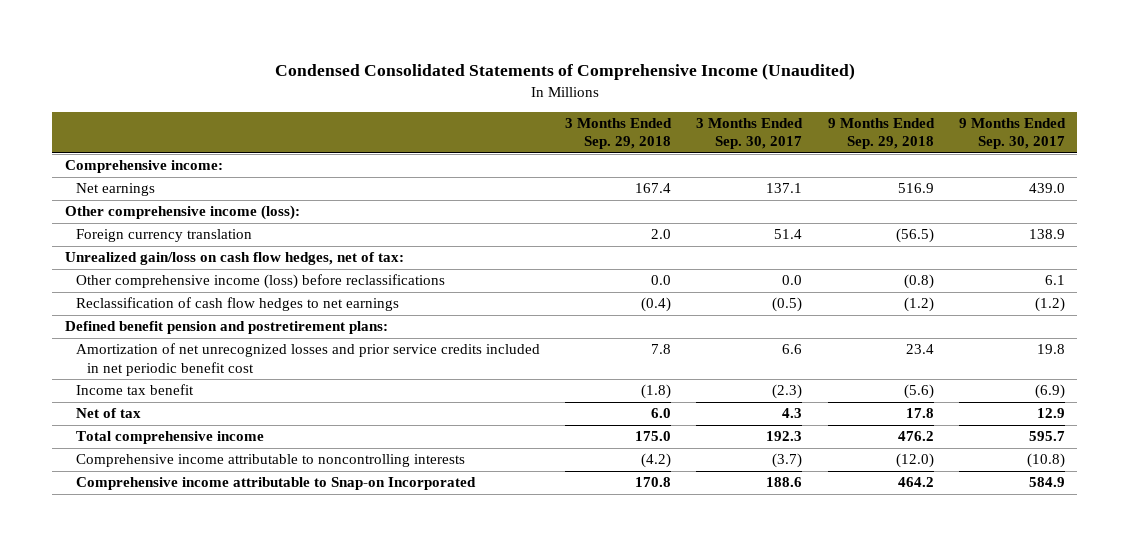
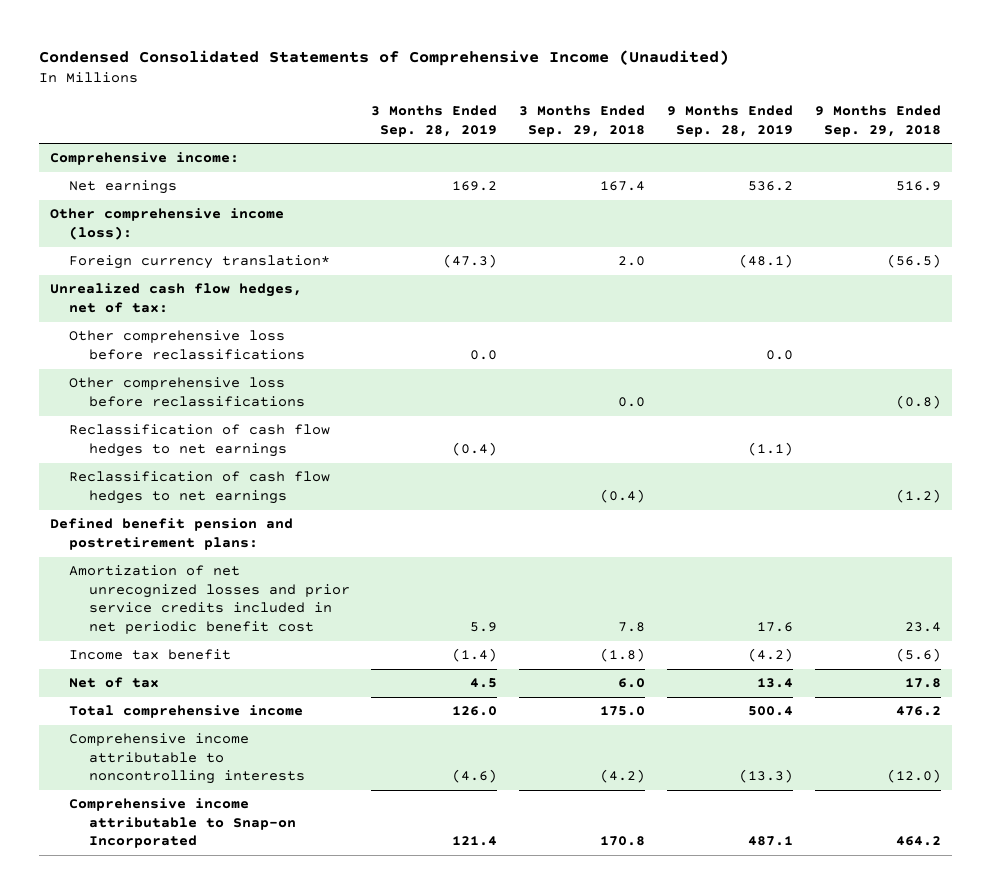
- | 3 Months Ended Sep. 29, 2018 | 3 Months Ended Sep. 30, 2017 | 9 Months Ended Sep. 29, 2018 | 9 Months Ended Sep. 30, 2017
+ | 3 Months Ended Sep. 28, 2019 | 3 Months Ended Sep. 29, 2018 | 9 Months Ended Sep. 28, 2019 | 9 Months Ended Sep. 29, 2018
- Foreign currency translation | 2.0 | 51.4 | (56.5) | 138.9
- Unrealized gain/loss on cash flow hedges, net of tax:
- Other comprehensive income (loss) before reclassifications | 0.0 | 0.0 | (0.8) | 6.1
+ Foreign currency translation* | (47.3) | 2.0 | (48.1) | (56.5)
+ Unrealized cash flow hedges, net of tax:
+ Other comprehensive loss before reclassifications | 0.0 | | 0.0 |
+ Other comprehensive loss before reclassifications | | 0.0 | | (0.8)
+ Reclassification of cash flow hedges to net earnings | (0.4) | | (1.1) |

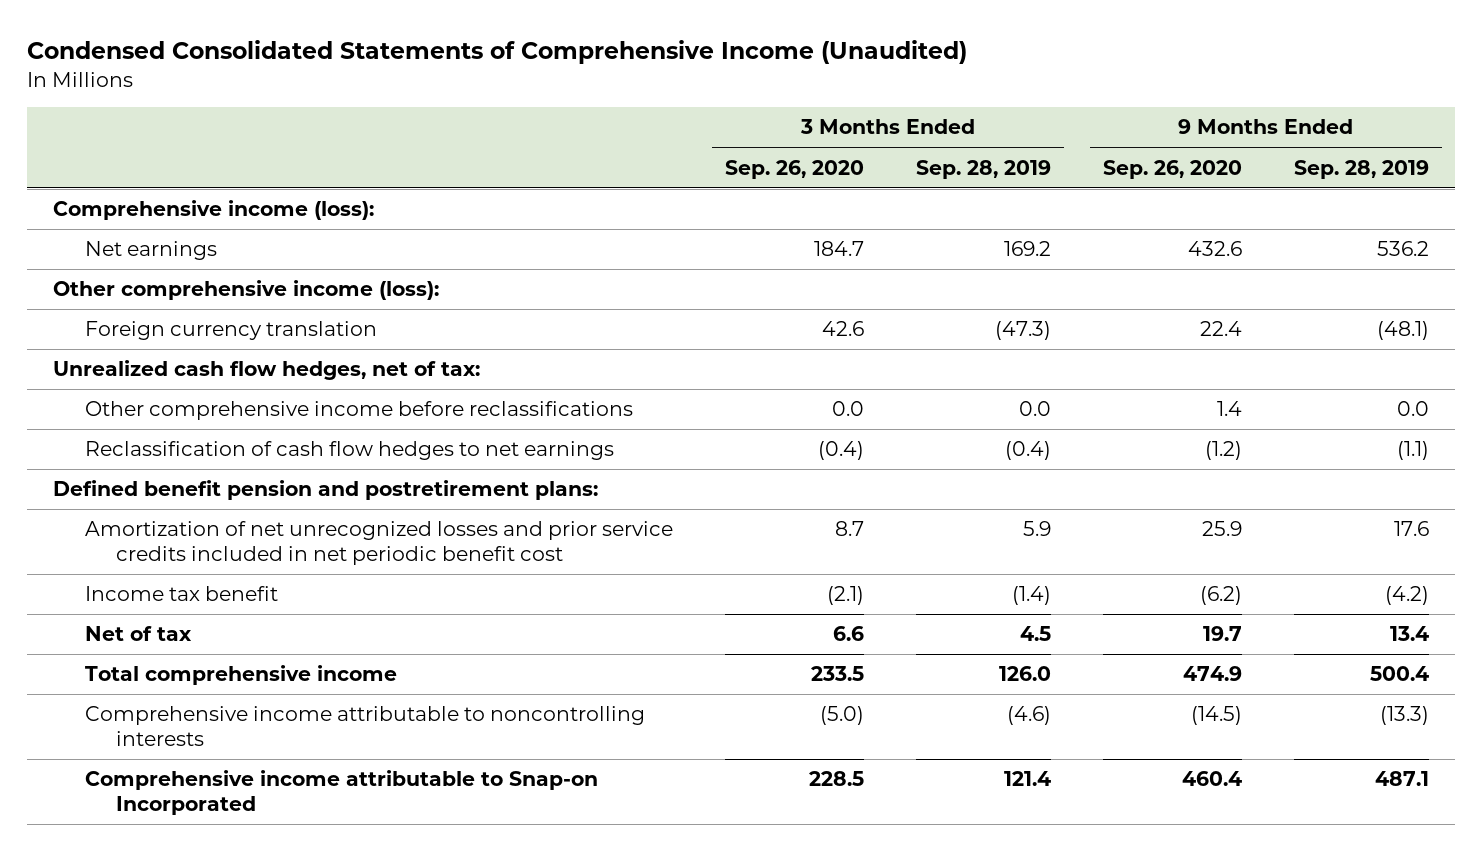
- | 3 Months Ended Sep. 28, 2019 | 3 Months Ended Sep. 29, 2018 | 9 Months Ended Sep. 28, 2019 | 9 Months Ended Sep. 29, 2018
+ | 3 Months Ended Sep. 26, 2020 | 3 Months Ended Sep. 28, 2019 | 9 Months Ended Sep. 26, 2020 | 9 Months Ended Sep. 28, 2019
- Comprehensive income:
+ Comprehensive income (loss):
- Foreign currency translation* | (47.3) | 2.0 | (48.1) | (56.5)
+ Foreign currency translation | 42.6 | (47.3) | 22.4 | (48.1)
- Other comprehensive loss before reclassifications | 0.0 | | 0.0 |
- Other comprehensive loss before reclassifications | | 0.0 | | (0.8)
+ Other comprehensive income before reclassifications | 0.0 | 0.0 | 1.4 | 0.0
- Reclassification of cash flow hedges to net earnings | | (0.4) | | (1.2)

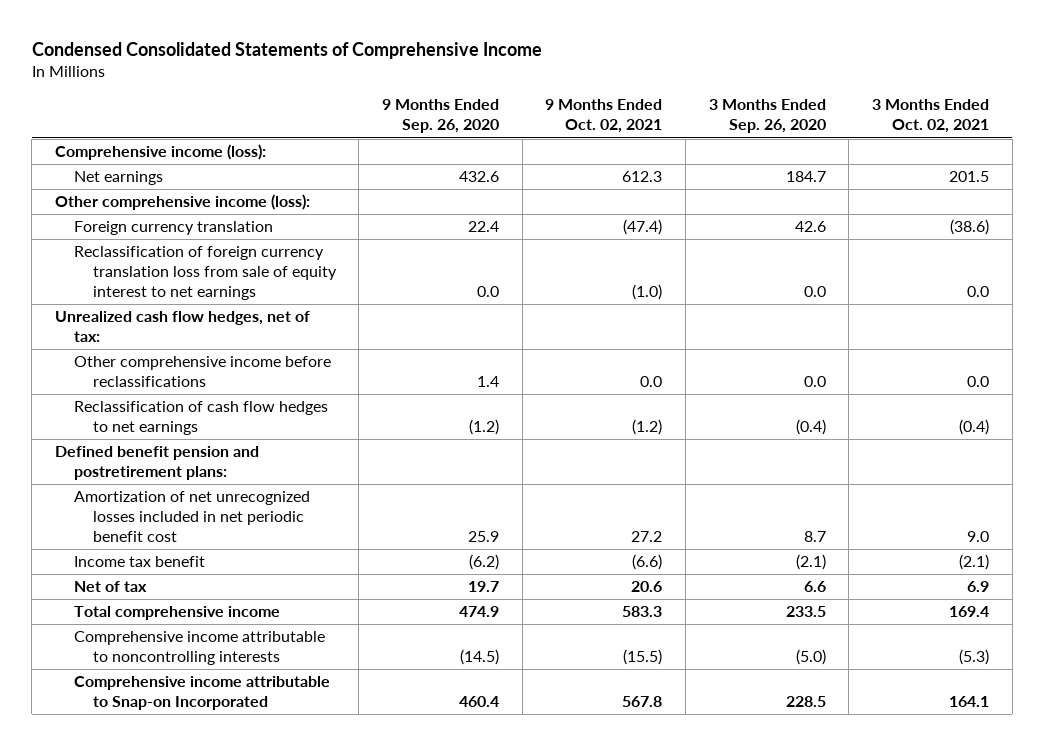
- Condensed Consolidated Statements of Comprehensive Income (Unaudited)
+ Condensed Consolidated Statements of Comprehensive Income
- | 3 Months Ended Sep. 26, 2020 | 3 Months Ended Sep. 28, 2019 | 9 Months Ended Sep. 26, 2020 | 9 Months Ended Sep. 28, 2019
+ | 9 Months Ended Sep. 26, 2020 | 9 Months Ended Oct. 02, 2021 | 3 Months Ended Sep. 26, 2020 | 3 Months Ended Oct. 02, 2021
+ Reclassification of foreign currency translation loss from sale of equity interest to net earnings | 0.0 | (1.0) | 0.0 | 0.0
- Amortization of net unrecognized losses and prior service credits included in net periodic benefit cost | 8.7 | 5.9 | 25.9 | 17.6
+ Amortization of net unrecognized losses included in net periodic benefit cost | 25.9 | 27.2 | 8.7 | 9.0

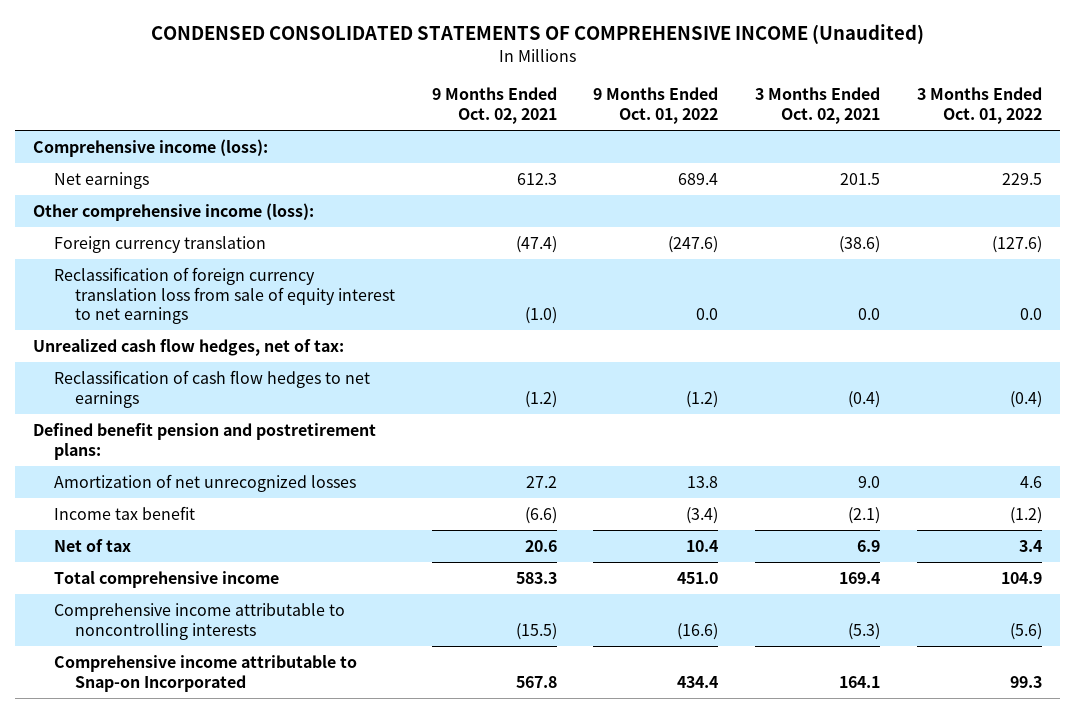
- Condensed Consolidated Statements of Comprehensive Income
+ CONDENSED CONSOLIDATED STATEMENTS OF COMPREHENSIVE INCOME (Unaudited)
- | 9 Months Ended Sep. 26, 2020 | 9 Months Ended Oct. 02, 2021 | 3 Months Ended Sep. 26, 2020 | 3 Months Ended Oct. 02, 2021
+ | 9 Months Ended Oct. 02, 2021 | 9 Months Ended Oct. 01, 2022 | 3 Months Ended Oct. 02, 2021 | 3 Months Ended Oct. 01, 2022
- Other comprehensive income before reclassifications | 1.4 | 0.0 | 0.0 | 0.0
- Amortization of net unrecognized losses included in net periodic benefit cost | 25.9 | 27.2 | 8.7 | 9.0
+ Amortization of net unrecognized losses | 27.2 | 13.8 | 9.0 | 4.6

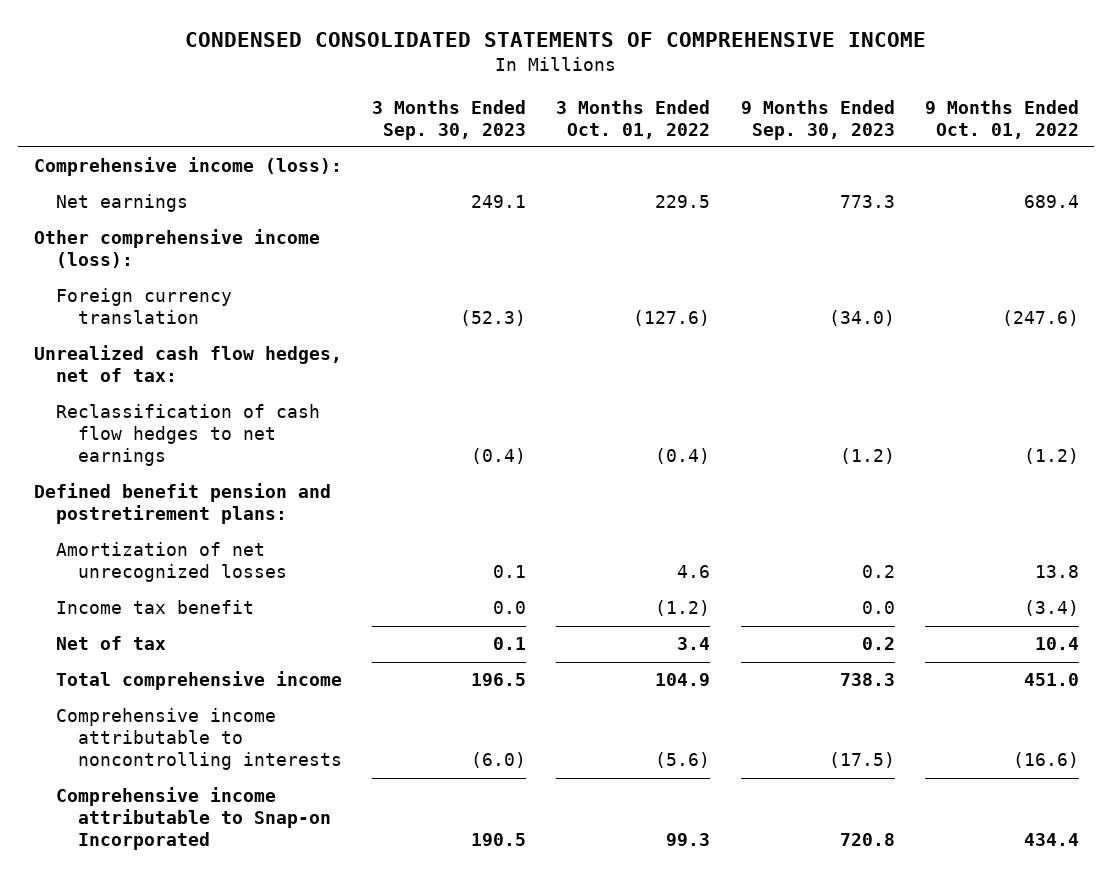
- CONDENSED CONSOLIDATED STATEMENTS OF COMPREHENSIVE INCOME (Unaudited)
+ CONDENSED CONSOLIDATED STATEMENTS OF COMPREHENSIVE INCOME
- | 9 Months Ended Oct. 02, 2021 | 9 Months Ended Oct. 01, 2022 | 3 Months Ended Oct. 02, 2021 | 3 Months Ended Oct. 01, 2022
+ | 3 Months Ended Sep. 30, 2023 | 3 Months Ended Oct. 01, 2022 | 9 Months Ended Sep. 30, 2023 | 9 Months Ended Oct. 01, 2022
- Reclassification of foreign currency translation loss from sale of equity interest to net earnings | (1.0) | 0.0 | 0.0 | 0.0

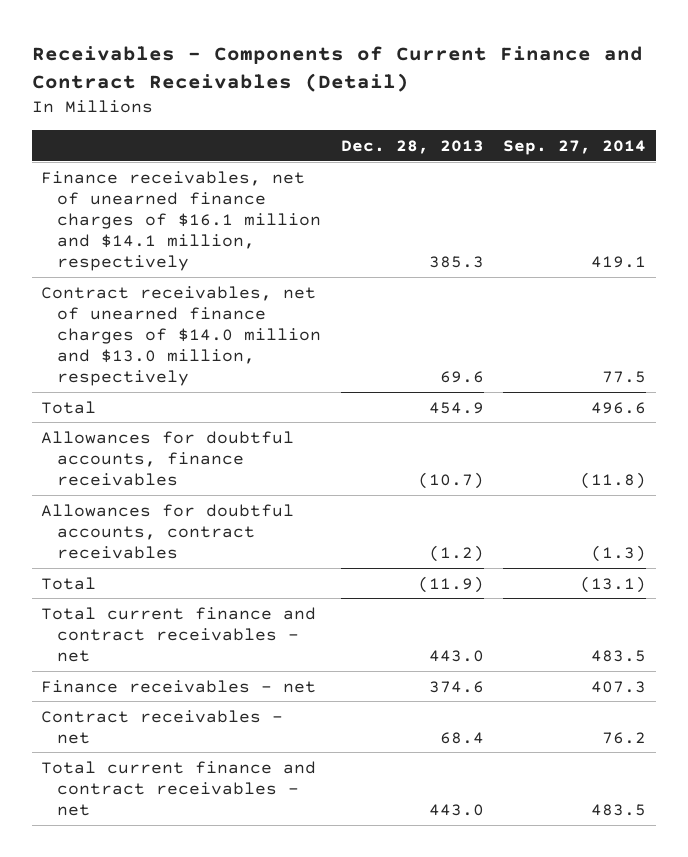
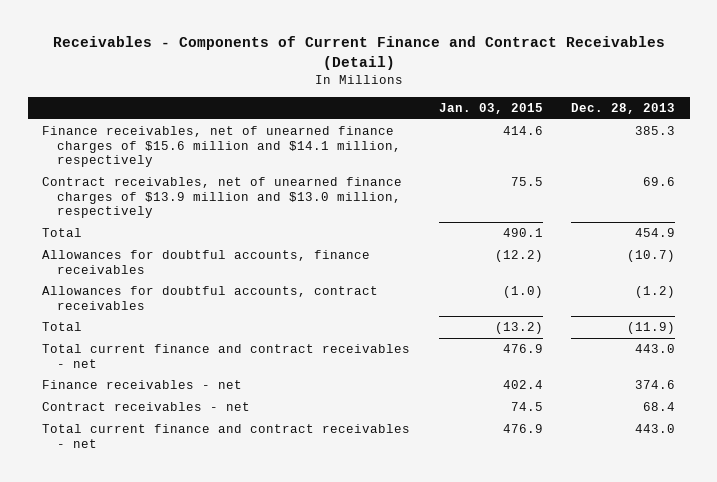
- | Dec. 28, 2013 | Sep. 27, 2014
+ | Jan. 03, 2015 | Dec. 28, 2013
- Finance receivables, net of unearned finance charges of $16.1 million and $14.1 million, respectively | 385.3 | 419.1
- Contract receivables, net of unearned finance charges of $14.0 million and $13.0 million, respectively | 69.6 | 77.5
+ Finance receivables, net of unearned finance charges of $15.6 million and $14.1 million, respectively | 414.6 | 385.3
+ Contract receivables, net of unearned finance charges of $13.9 million and $13.0 million, respectively | 75.5 | 69.6

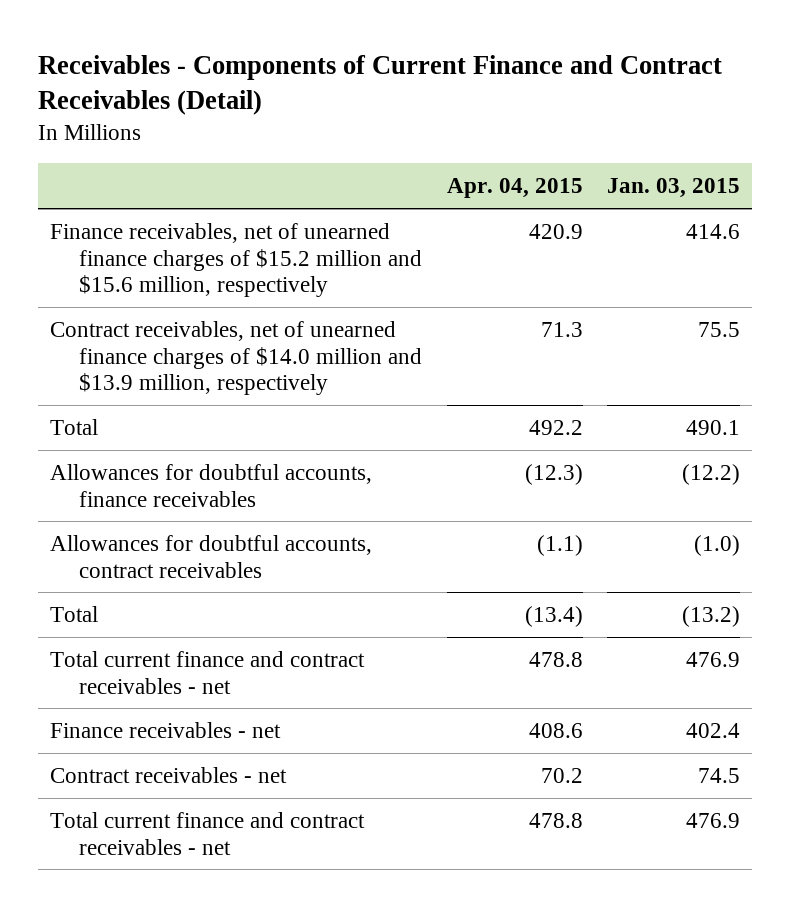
- | Jan. 03, 2015 | Dec. 28, 2013
+ | Apr. 04, 2015 | Jan. 03, 2015
- Finance receivables, net of unearned finance charges of $15.6 million and $14.1 million, respectively | 414.6 | 385.3
- Contract receivables, net of unearned finance charges of $13.9 million and $13.0 million, respectively | 75.5 | 69.6
+ Finance receivables, net of unearned finance charges of $15.2 million and $15.6 million, respectively | 420.9 | 414.6
+ Contract receivables, net of unearned finance charges of $14.0 million and $13.9 million, respectively | 71.3 | 75.5

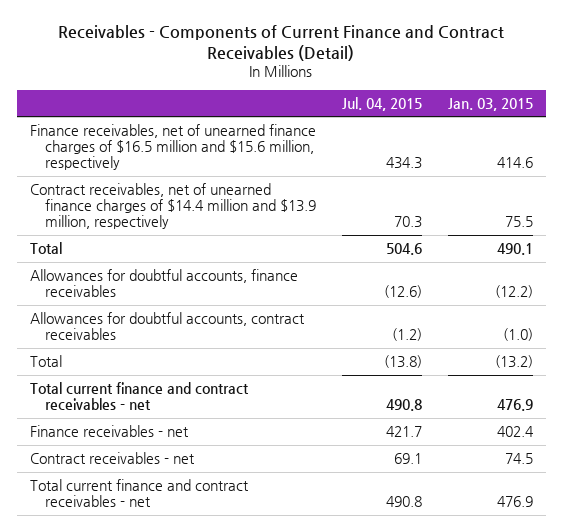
- | Apr. 04, 2015 | Jan. 03, 2015
+ | Jul. 04, 2015 | Jan. 03, 2015
- Finance receivables, net of unearned finance charges of $15.2 million and $15.6 million, respectively | 420.9 | 414.6
- Contract receivables, net of unearned finance charges of $14.0 million and $13.9 million, respectively | 71.3 | 75.5
+ Finance receivables, net of unearned finance charges of $16.5 million and $15.6 million, respectively | 434.3 | 414.6
+ Contract receivables, net of unearned finance charges of $14.4 million and $13.9 million, respectively | 70.3 | 75.5

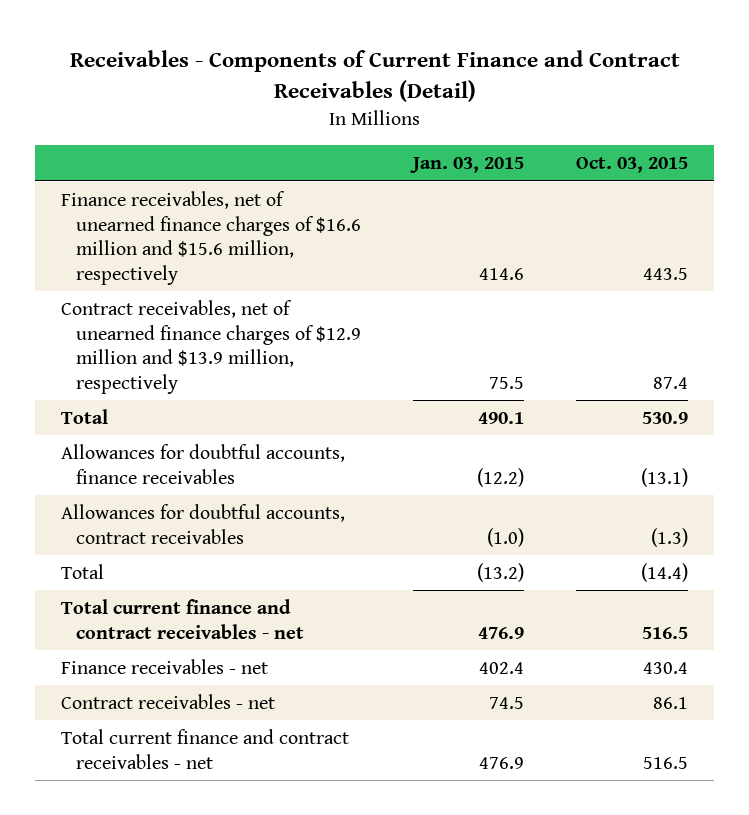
- | Jul. 04, 2015 | Jan. 03, 2015
+ | Jan. 03, 2015 | Oct. 03, 2015
- Finance receivables, net of unearned finance charges of $16.5 million and $15.6 million, respectively | 434.3 | 414.6
- Contract receivables, net of unearned finance charges of $14.4 million and $13.9 million, respectively | 70.3 | 75.5
+ Finance receivables, net of unearned finance charges of $16.6 million and $15.6 million, respectively | 414.6 | 443.5
+ Contract receivables, net of unearned finance charges of $12.9 million and $13.9 million, respectively | 75.5 | 87.4

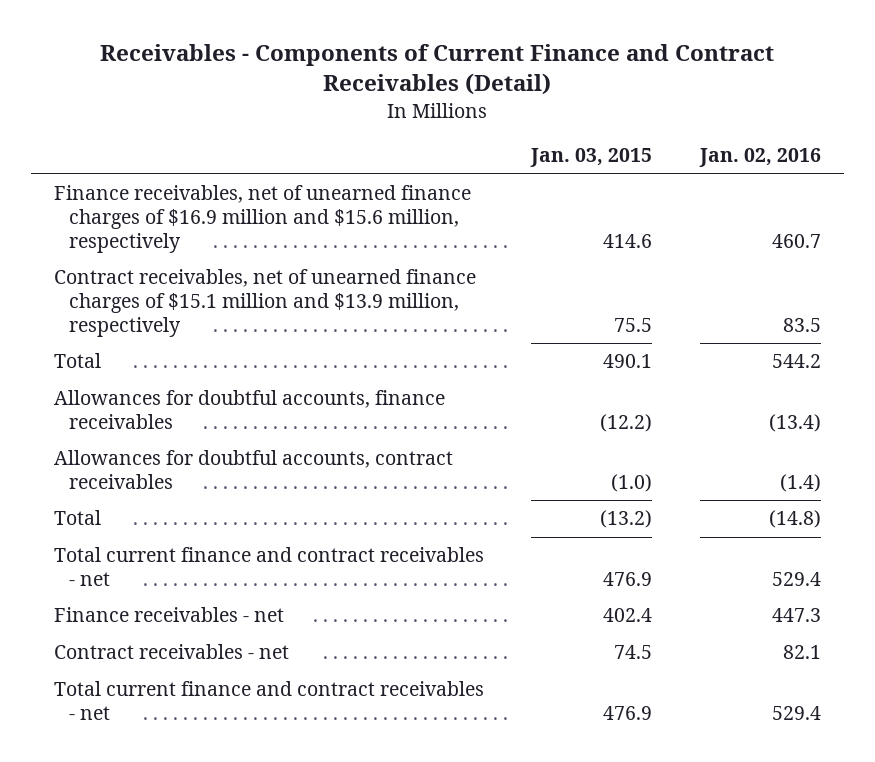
- | Jan. 03, 2015 | Oct. 03, 2015
+ | Jan. 03, 2015 | Jan. 02, 2016
- Finance receivables, net of unearned finance charges of $16.6 million and $15.6 million, respectively | 414.6 | 443.5
- Contract receivables, net of unearned finance charges of $12.9 million and $13.9 million, respectively | 75.5 | 87.4
+ Finance receivables, net of unearned finance charges of $16.9 million and $15.6 million, respectively | 414.6 | 460.7
+ Contract receivables, net of unearned finance charges of $15.1 million and $13.9 million, respectively | 75.5 | 83.5

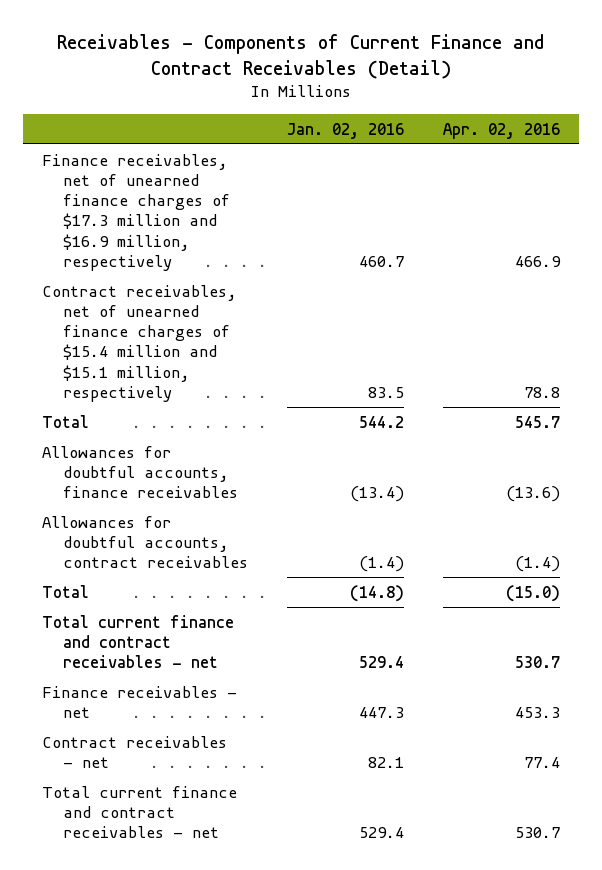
- | Jan. 03, 2015 | Jan. 02, 2016
+ | Jan. 02, 2016 | Apr. 02, 2016
- Finance receivables, net of unearned finance charges of $16.9 million and $15.6 million, respectively | 414.6 | 460.7
- Contract receivables, net of unearned finance charges of $15.1 million and $13.9 million, respectively | 75.5 | 83.5
+ Finance receivables, net of unearned finance charges of $17.3 million and $16.9 million, respectively | 460.7 | 466.9
+ Contract receivables, net of unearned finance charges of $15.4 million and $15.1 million, respectively | 83.5 | 78.8

